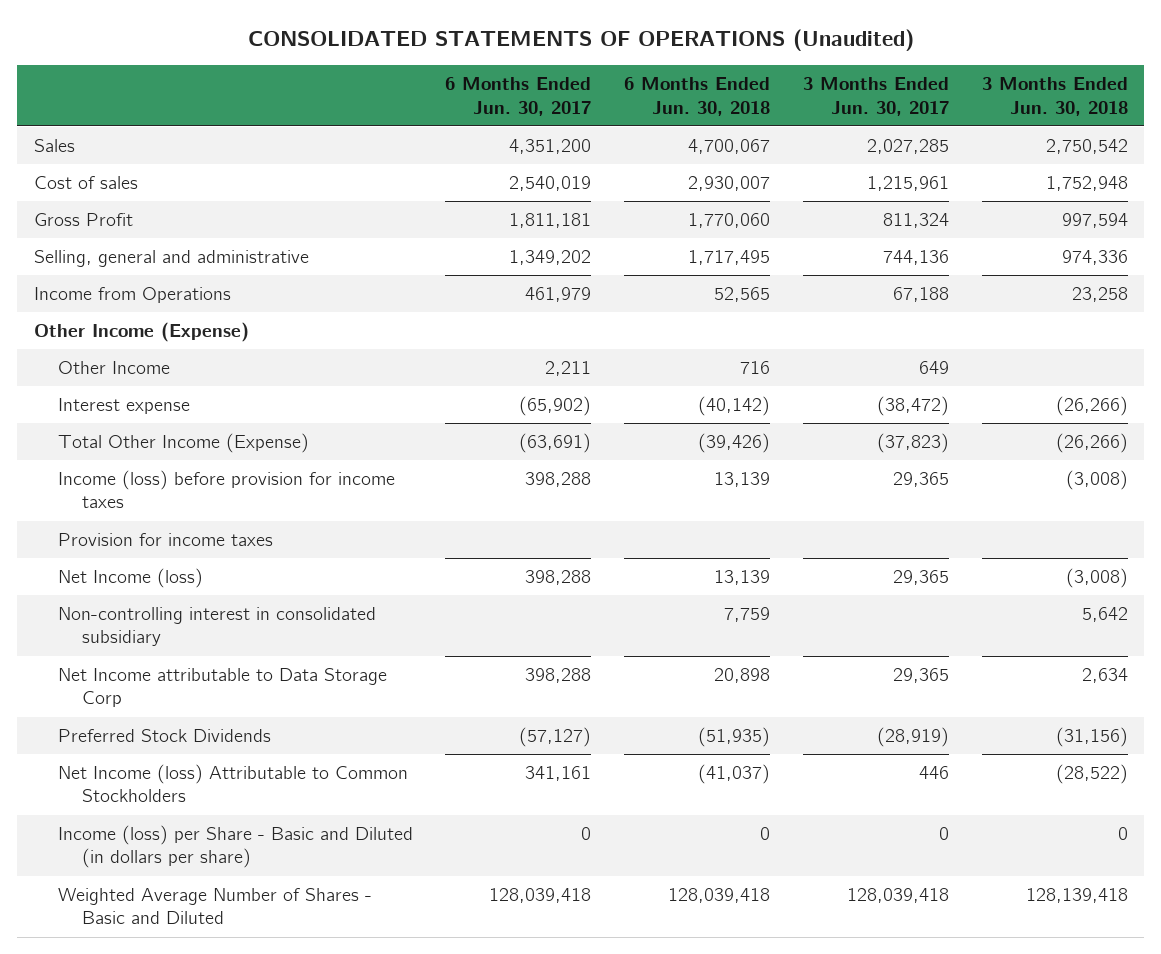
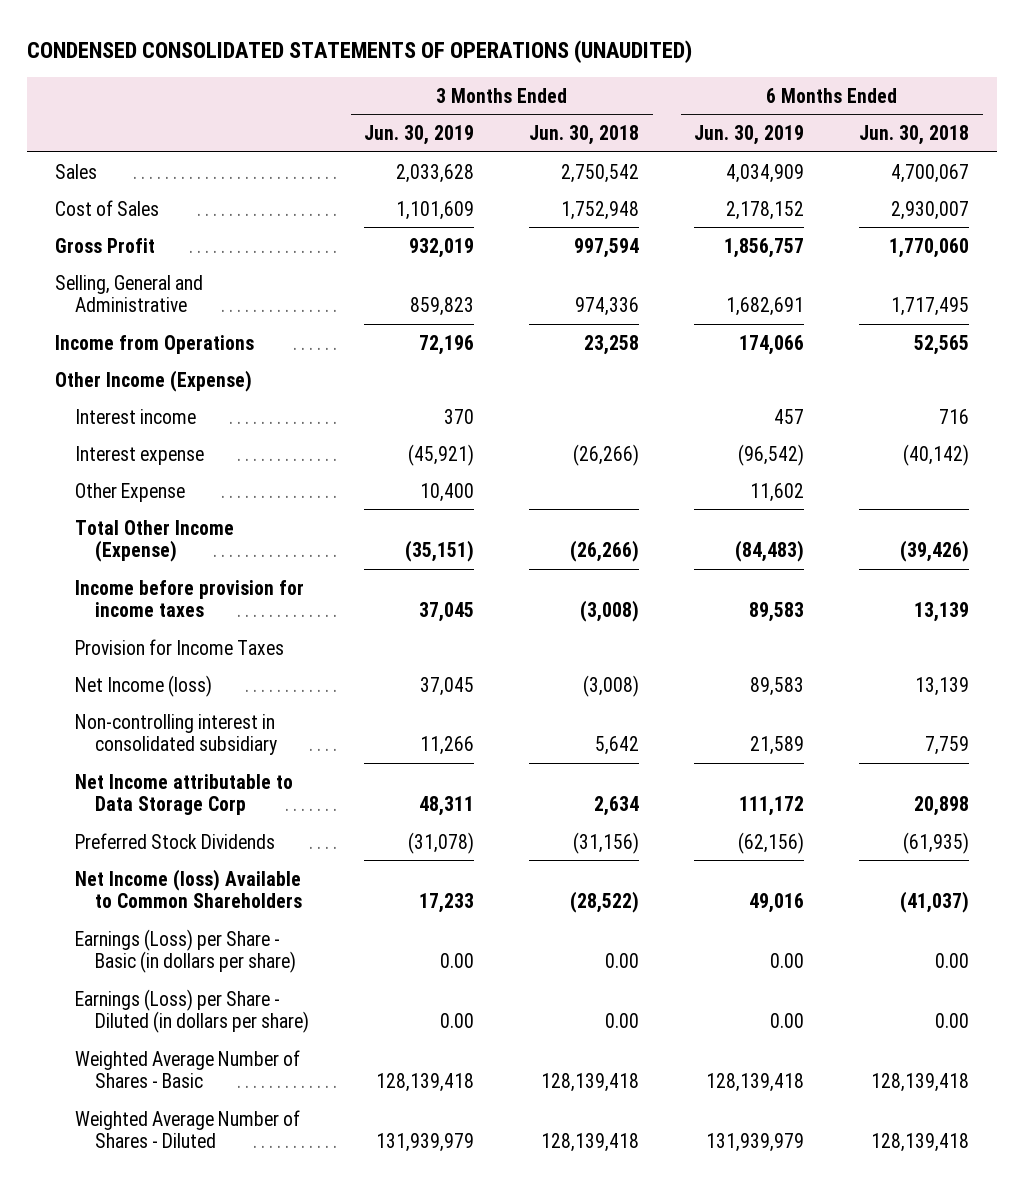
- CONSOLIDATED STATEMENTS OF OPERATIONS (Unaudited)
+ CONDENSED CONSOLIDATED STATEMENTS OF OPERATIONS (UNAUDITED)
- | 6 Months Ended Jun. 30, 2017 | 6 Months Ended Jun. 30, 2018 | 3 Months Ended Jun. 30, 2017 | 3 Months Ended Jun. 30, 2018
+ | 3 Months Ended Jun. 30, 2019 | 3 Months Ended Jun. 30, 2018 | 6 Months Ended Jun. 30, 2019 | 6 Months Ended Jun. 30, 2018
- Cost of sales | 2,540,019 | 2,930,007 | 1,215,961 | 1,752,948
+ Cost of Sales | 1,101,609 | 1,752,948 | 2,178,152 | 2,930,007
- Selling, general and administrative | 1,349,202 | 1,717,495 | 744,136 | 974,336
+ Selling, General and Administrative | 859,823 | 974,336 | 1,682,691 | 1,717,495
- Other Income | 2,211 | 716 | 649 |
+ Interest income | 370 | | 457 | 716
+ Other Expense | 10,400 | | 11,602 |
- Income (loss) before provision for income taxes | 398,288 | 13,139 | 29,365 | (3,008)
- Provision for income taxes
+ Income before provision for income taxes | 37,045 | (3,008) | 89,583 | 13,139
+ Provision for Income Taxes
- Preferred Stock Dividends | (57,127) | (51,935) | (28,919) | (31,156)
- Net Income (loss) Attributable to Common Stockholders | 341,161 | (41,037) | 446 | (28,522)
- Income (loss) per Share - Basic and Diluted (in dollars per share) | 0 | 0 | 0 | 0
- Weighted Average Number of Shares - Basic and Diluted | 128,039,418 | 128,039,418 | 128,039,418 | 128,139,418
+ Preferred Stock Dividends | (31,078) | (31,156) | (62,156) | (61,935)
+ Net Income (loss) Available to Common Shareholders | 17,233 | (28,522) | 49,016 | (41,037)
+ Earnings (Loss) per Share - Basic (in dollars per share) | 0.00 | 0.00 | 0.00 | 0.00
+ Earnings (Loss) per Share - Diluted (in dollars per share) | 0.00 | 0.00 | 0.00 | 0.00
+ Weighted Average Number of Shares - Basic | 128,139,418 | 128,139,418 | 128,139,418 | 128,139,418
+ Weighted Average Number of Shares - Diluted | 131,939,979 | 128,139,418 | 131,939,979 | 128,139,418

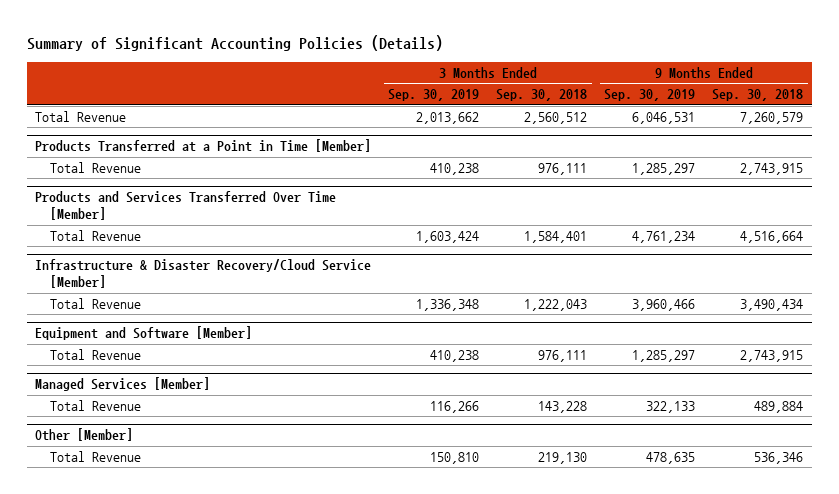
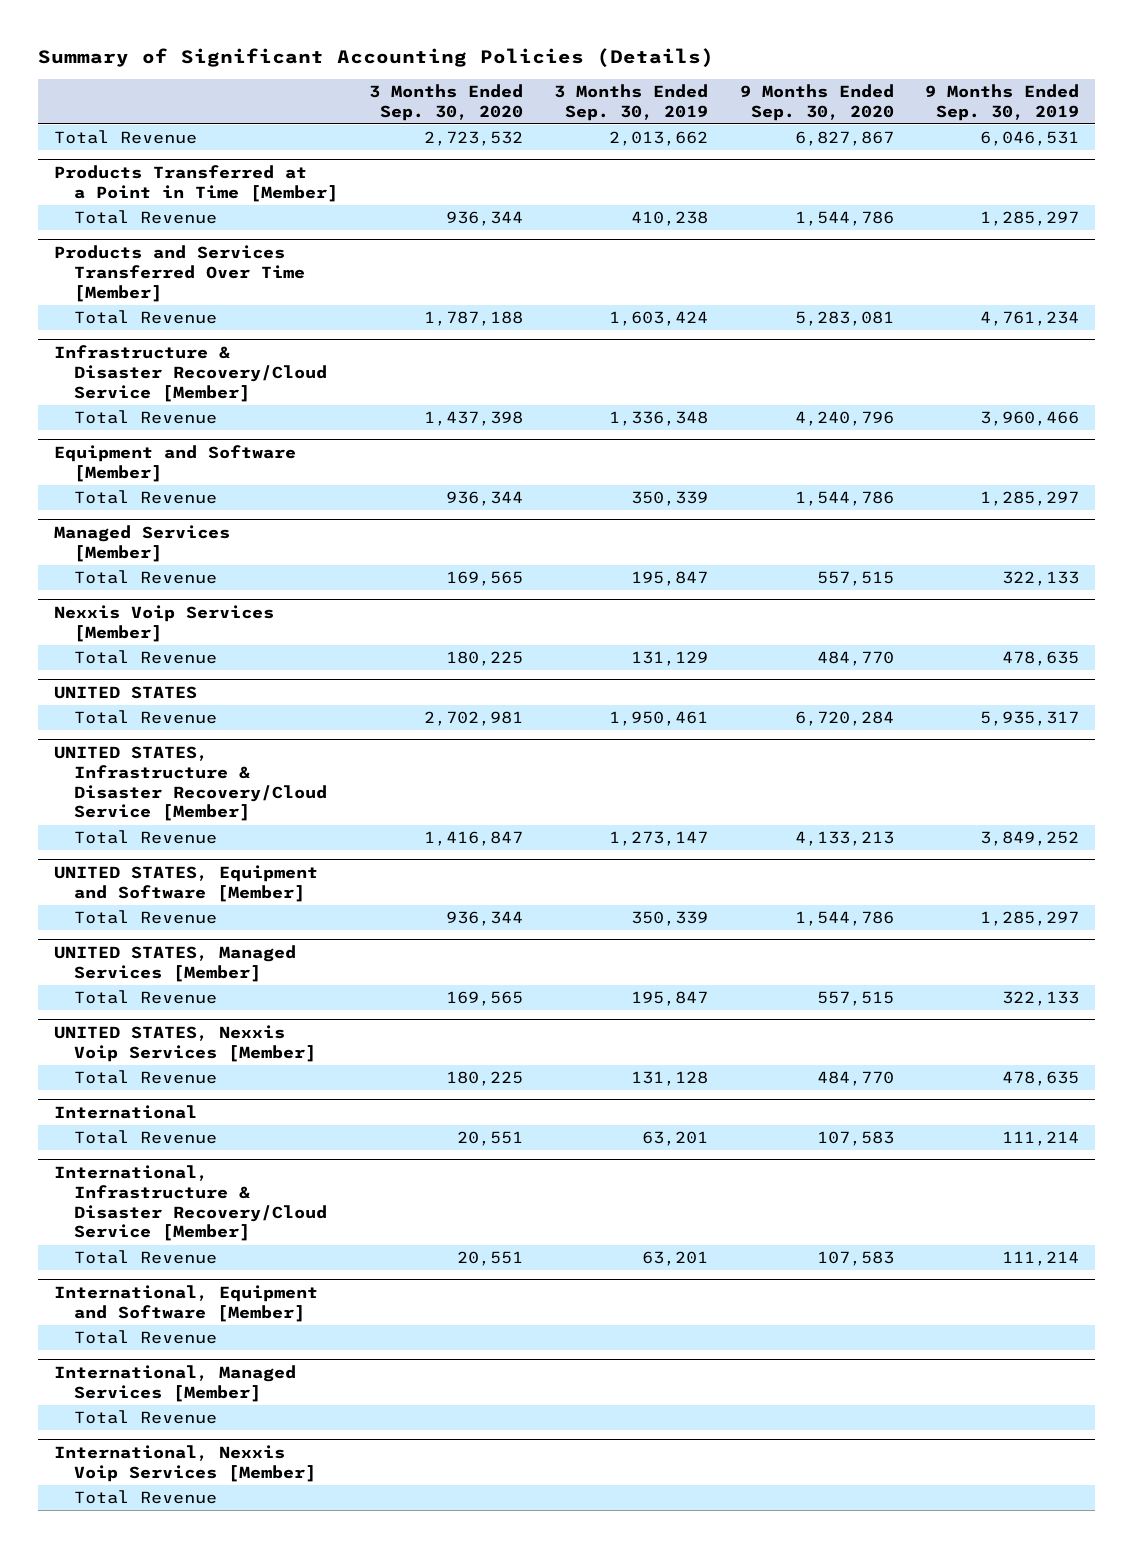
- | 3 Months Ended Sep. 30, 2019 | 3 Months Ended Sep. 30, 2018 | 9 Months Ended Sep. 30, 2019 | 9 Months Ended Sep. 30, 2018
+ | 3 Months Ended Sep. 30, 2020 | 3 Months Ended Sep. 30, 2019 | 9 Months Ended Sep. 30, 2020 | 9 Months Ended Sep. 30, 2019
@ Equipment and Software [Member]
- Total Revenue | 410,238 | 976,111 | 1,285,297 | 2,743,915
+ Total Revenue | 936,344 | 350,339 | 1,544,786 | 1,285,297
@ Managed Services [Member]
- Total Revenue | 116,266 | 143,228 | 322,133 | 489,884
- Other [Member]
- Total Revenue | 150,810 | 219,130 | 478,635 | 536,346
@ Managed Services [Member]
+ Total Revenue | 169,565 | 195,847 | 557,515 | 322,133
+ Nexxis Voip Services [Member]
+ Total Revenue | 180,225 | 131,129 | 484,770 | 478,635
+ UNITED STATES
+ Total Revenue | 2,702,981 | 1,950,461 | 6,720,284 | 5,935,317
+ UNITED STATES, Infrastructure & Disaster Recovery/Cloud Service [Member]
+ Total Revenue | 1,416,847 | 1,273,147 | 4,133,213 | 3,849,252
+ UNITED STATES, Equipment and Software [Member]
+ Total Revenue | 936,344 | 350,339 | 1,544,786 | 1,285,297
+ UNITED STATES, Managed Services [Member]
+ Total Revenue | 169,565 | 195,847 | 557,515 | 322,133
+ UNITED STATES, Nexxis Voip Services [Member]
+ Total Revenue | 180,225 | 131,128 | 484,770 | 478,635
+ International
+ Total Revenue | 20,551 | 63,201 | 107,583 | 111,214
+ International, Infrastructure & Disaster Recovery/Cloud Service [Member]
+ Total Revenue | 20,551 | 63,201 | 107,583 | 111,214
+ International, Equipment and Software [Member]
+ Total Revenue
+ International, Managed Services [Member]
+ Total Revenue
+ International, Nexxis Voip Services [Member]
+ Total Revenue

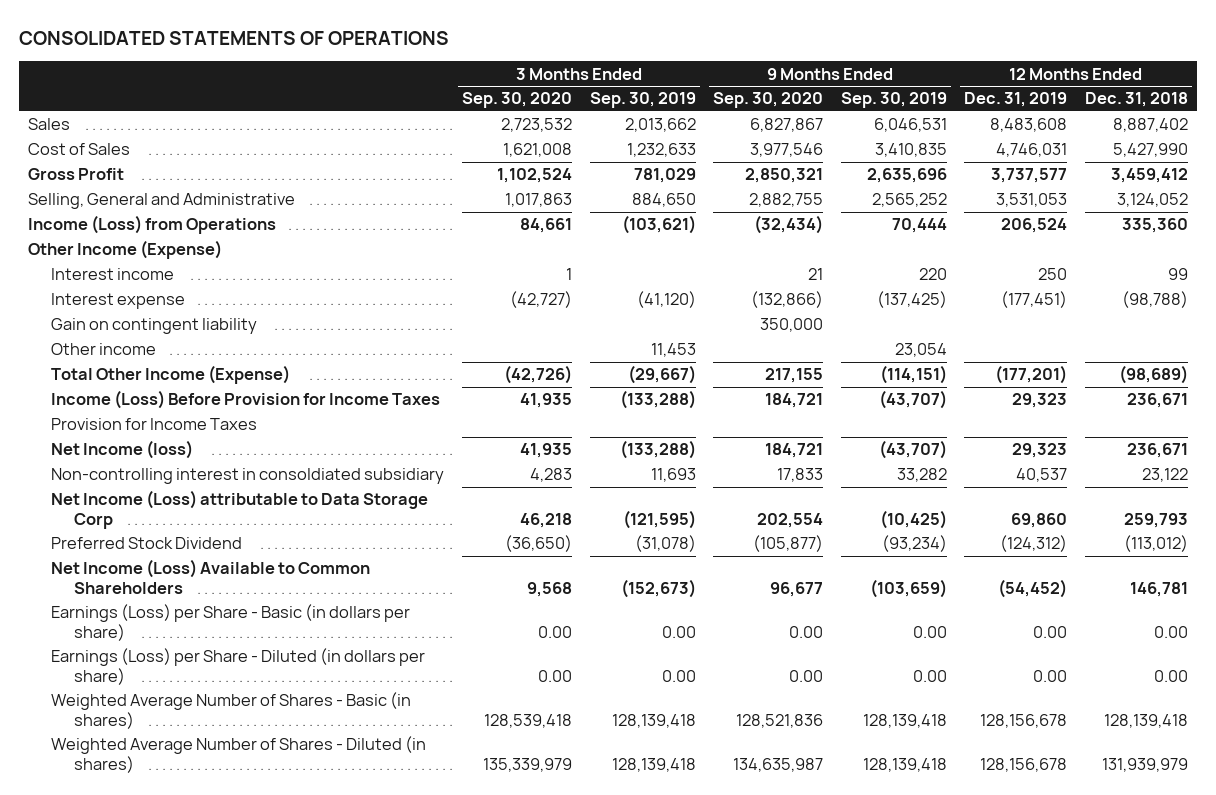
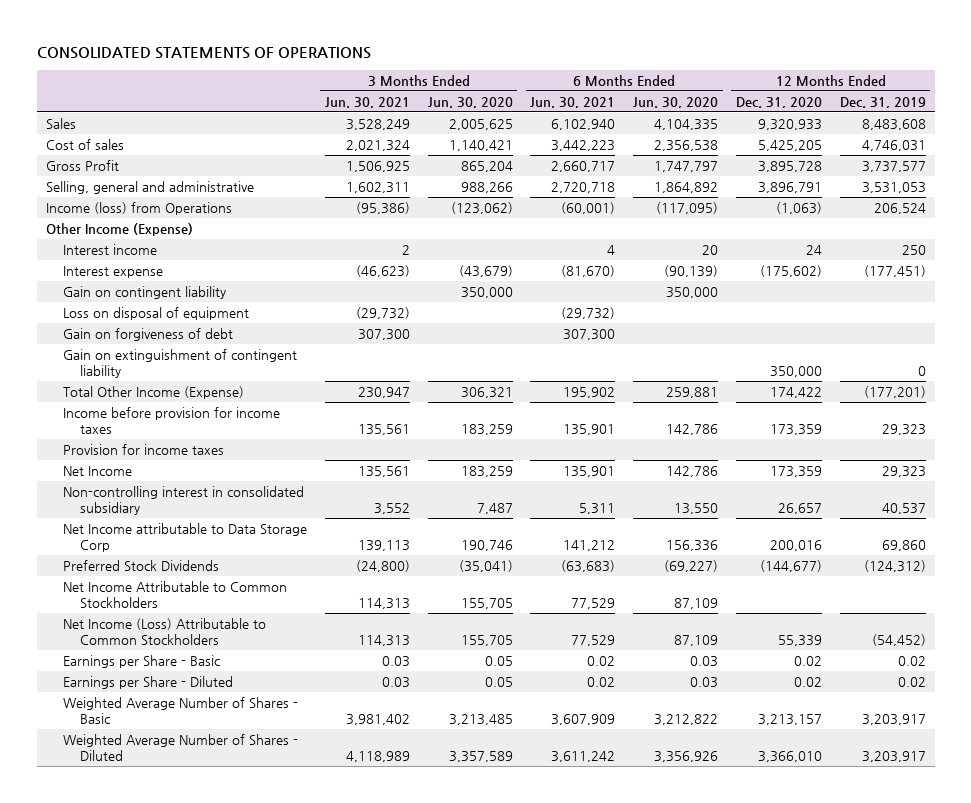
- | 3 Months Ended Sep. 30, 2020 | 3 Months Ended Sep. 30, 2019 | 9 Months Ended Sep. 30, 2020 | 9 Months Ended Sep. 30, 2019 | 12 Months Ended Dec. 31, 2019 | 12 Months Ended Dec. 31, 2018
+ | 3 Months Ended Jun. 30, 2021 | 3 Months Ended Jun. 30, 2020 | 6 Months Ended Jun. 30, 2021 | 6 Months Ended Jun. 30, 2020 | 12 Months Ended Dec. 31, 2020 | 12 Months Ended Dec. 31, 2019
- Cost of Sales | 1,621,008 | 1,232,633 | 3,977,546 | 3,410,835 | 4,746,031 | 5,427,990
+ Cost of sales | 2,021,324 | 1,140,421 | 3,442,223 | 2,356,538 | 5,425,205 | 4,746,031
- Selling, General and Administrative | 1,017,863 | 884,650 | 2,882,755 | 2,565,252 | 3,531,053 | 3,124,052
- Income (Loss) from Operations | 84,661 | (103,621) | (32,434) | 70,444 | 206,524 | 335,360
+ Selling, general and administrative | 1,602,311 | 988,266 | 2,720,718 | 1,864,892 | 3,896,791 | 3,531,053
+ Income (loss) from Operations | (95,386) | (123,062) | (60,001) | (117,095) | (1,063) | 206,524
- Other income | | 11,453 | | 23,054 | |
+ Loss on disposal of equipment | (29,732) | | (29,732) | | |
+ Gain on forgiveness of debt | 307,300 | | 307,300 | | |
+ Gain on extinguishment of contingent liability | | | | | 350,000 | 0
- Income (Loss) Before Provision for Income Taxes | 41,935 | (133,288) | 184,721 | (43,707) | 29,323 | 236,671
- Provision for Income Taxes
- Net Income (loss) | 41,935 | (133,288) | 184,721 | (43,707) | 29,323 | 236,671
- Non-controlling interest in consoldiated subsidiary | 4,283 | 11,693 | 17,833 | 33,282 | 40,537 | 23,122
- Net Income (Loss) attributable to Data Storage Corp | 46,218 | (121,595) | 202,554 | (10,425) | 69,860 | 259,793
- Preferred Stock Dividend | (36,650) | (31,078) | (105,877) | (93,234) | (124,312) | (113,012)
- Net Income (Loss) Available to Common Shareholders | 9,568 | (152,673) | 96,677 | (103,659) | (54,452) | 146,781
- Earnings (Loss) per Share - Basic (in dollars per share) | 0.00 | 0.00 | 0.00 | 0.00 | 0.00 | 0.00
- Earnings (Loss) per Share - Diluted (in dollars per share) | 0.00 | 0.00 | 0.00 | 0.00 | 0.00 | 0.00
- Weighted Average Number of Shares - Basic (in shares) | 128,539,418 | 128,139,418 | 128,521,836 | 128,139,418 | 128,156,678 | 128,139,418
- Weighted Average Number of Shares - Diluted (in shares) | 135,339,979 | 128,139,418 | 134,635,987 | 128,139,418 | 128,156,678 | 131,939,979
+ Income before provision for income taxes | 135,561 | 183,259 | 135,901 | 142,786 | 173,359 | 29,323
+ Provision for income taxes
+ Net Income | 135,561 | 183,259 | 135,901 | 142,786 | 173,359 | 29,323
+ Non-controlling interest in consolidated subsidiary | 3,552 | 7,487 | 5,311 | 13,550 | 26,657 | 40,537
+ Net Income attributable to Data Storage Corp | 139,113 | 190,746 | 141,212 | 156,336 | 200,016 | 69,860
+ Preferred Stock Dividends | (24,800) | (35,041) | (63,683) | (69,227) | (144,677) | (124,312)
+ Net Income Attributable to Common Stockholders | 114,313 | 155,705 | 77,529 | 87,109 | |
+ Net Income (Loss) Attributable to Common Stockholders | 114,313 | 155,705 | 77,529 | 87,109 | 55,339 | (54,452)
+ Earnings per Share - Basic | 0.03 | 0.05 | 0.02 | 0.03 | 0.02 | 0.02
+ Earnings per Share - Diluted | 0.03 | 0.05 | 0.02 | 0.03 | 0.02 | 0.02
+ Weighted Average Number of Shares - Basic | 3,981,402 | 3,213,485 | 3,607,909 | 3,212,822 | 3,213,157 | 3,203,917
+ Weighted Average Number of Shares - Diluted | 4,118,989 | 3,357,589 | 3,611,242 | 3,356,926 | 3,366,010 | 3,203,917

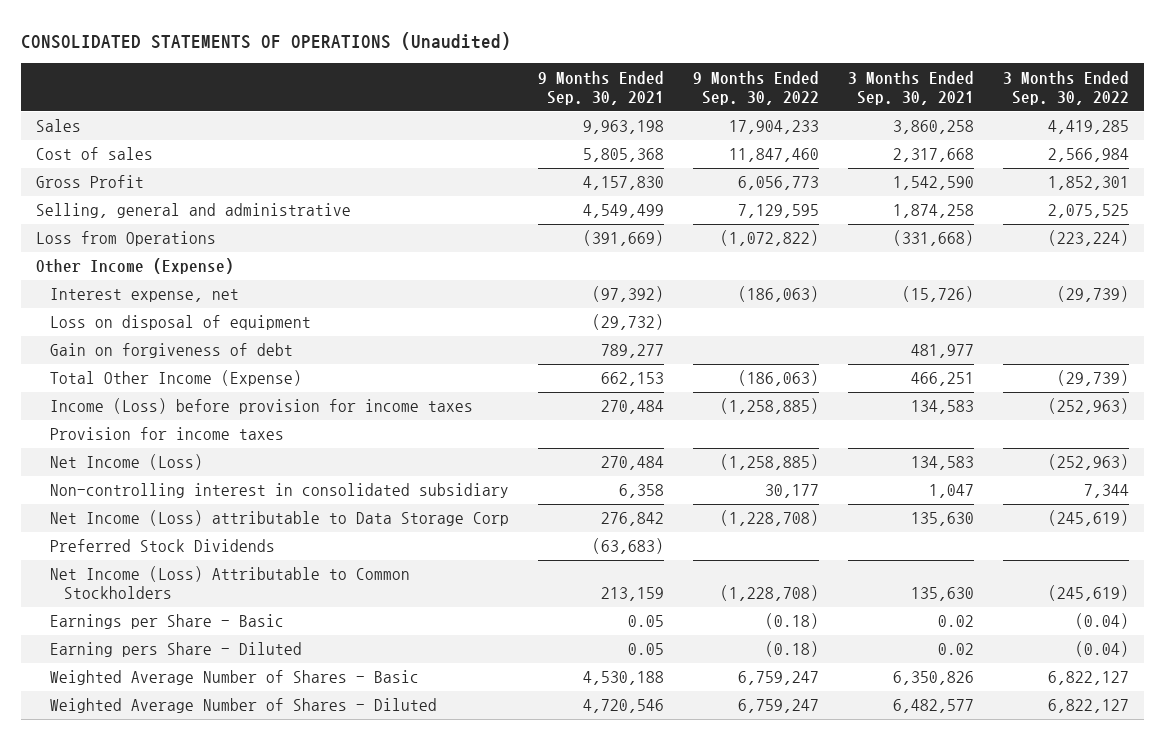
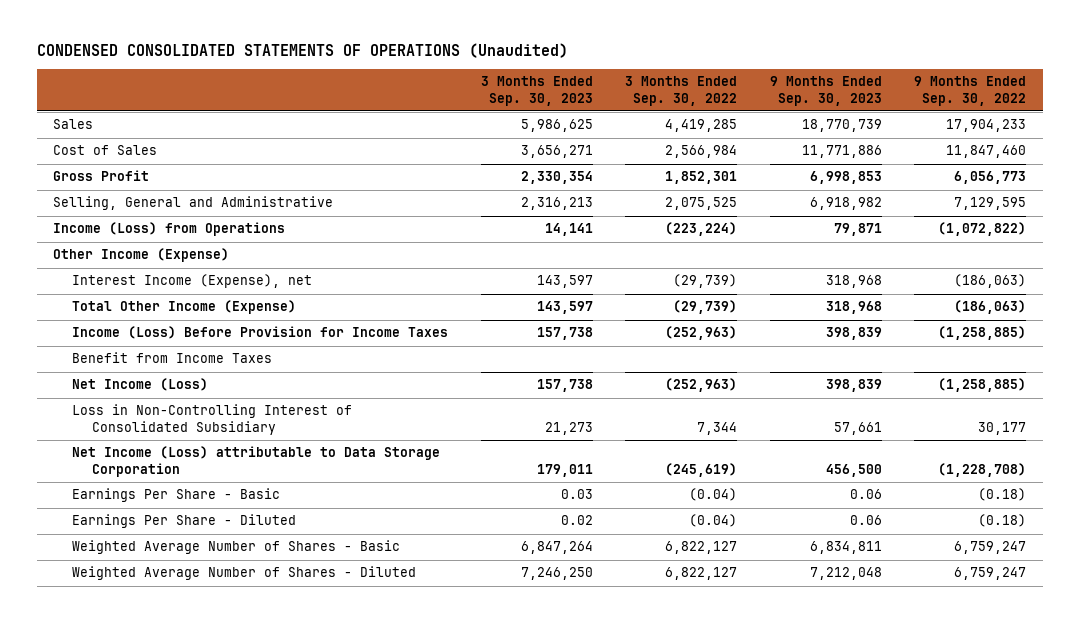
- CONSOLIDATED STATEMENTS OF OPERATIONS (Unaudited)
+ CONDENSED CONSOLIDATED STATEMENTS OF OPERATIONS (Unaudited)
- | 9 Months Ended Sep. 30, 2021 | 9 Months Ended Sep. 30, 2022 | 3 Months Ended Sep. 30, 2021 | 3 Months Ended Sep. 30, 2022
+ | 3 Months Ended Sep. 30, 2023 | 3 Months Ended Sep. 30, 2022 | 9 Months Ended Sep. 30, 2023 | 9 Months Ended Sep. 30, 2022
- Cost of sales | 5,805,368 | 11,847,460 | 2,317,668 | 2,566,984
+ Cost of Sales | 3,656,271 | 2,566,984 | 11,771,886 | 11,847,460
- Selling, general and administrative | 4,549,499 | 7,129,595 | 1,874,258 | 2,075,525
- Loss from Operations | (391,669) | (1,072,822) | (331,668) | (223,224)
+ Selling, General and Administrative | 2,316,213 | 2,075,525 | 6,918,982 | 7,129,595
+ Income (Loss) from Operations | 14,141 | (223,224) | 79,871 | (1,072,822)
- Interest expense, net | (97,392) | (186,063) | (15,726) | (29,739)
- Loss on disposal of equipment | (29,732) | | |
- Gain on forgiveness of debt | 789,277 | | 481,977 |
+ Interest Income (Expense), net | 143,597 | (29,739) | 318,968 | (186,063)
- Income (Loss) before provision for income taxes | 270,484 | (1,258,885) | 134,583 | (252,963)
- Provision for income taxes
+ Income (Loss) Before Provision for Income Taxes | 157,738 | (252,963) | 398,839 | (1,258,885)
+ Benefit from Income Taxes
- Non-controlling interest in consolidated subsidiary | 6,358 | 30,177 | 1,047 | 7,344
- Net Income (Loss) attributable to Data Storage Corp | 276,842 | (1,228,708) | 135,630 | (245,619)
- Preferred Stock Dividends | (63,683) | | |
- Net Income (Loss) Attributable to Common Stockholders | 213,159 | (1,228,708) | 135,630 | (245,619)
- Earnings per Share - Basic | 0.05 | (0.18) | 0.02 | (0.04)
- Earning pers Share - Diluted | 0.05 | (0.18) | 0.02 | (0.04)
+ Loss in Non-Controlling Interest of Consolidated Subsidiary | 21,273 | 7,344 | 57,661 | 30,177
+ Net Income (Loss) attributable to Data Storage Corporation | 179,011 | (245,619) | 456,500 | (1,228,708)
+ Earnings Per Share - Basic | 0.03 | (0.04) | 0.06 | (0.18)
+ Earnings Per Share - Diluted | 0.02 | (0.04) | 0.06 | (0.18)

